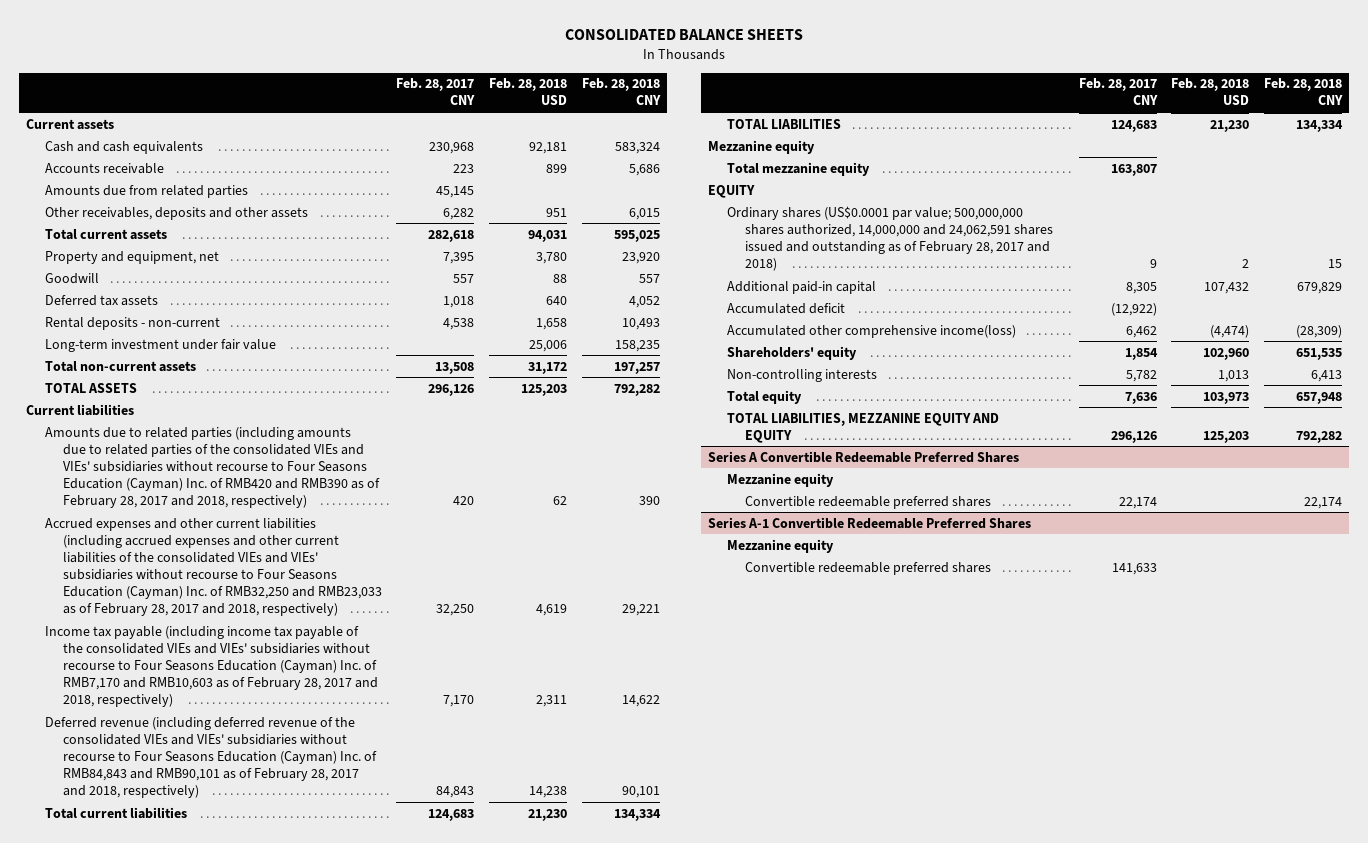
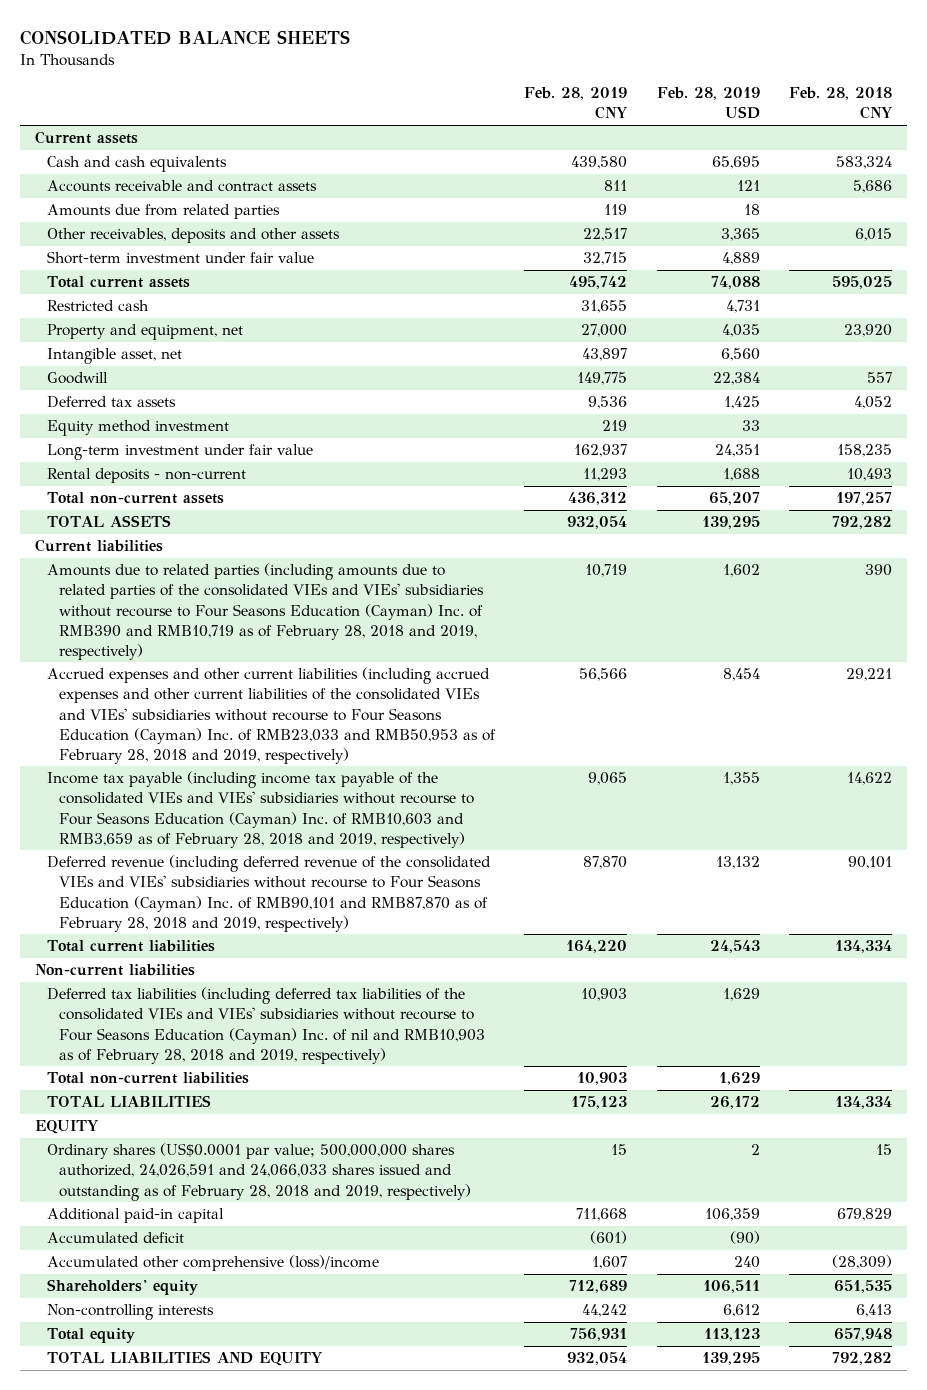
- | Feb. 28, 2017 CNY | Feb. 28, 2018 USD | Feb. 28, 2018 CNY
+ | Feb. 28, 2019 CNY | Feb. 28, 2019 USD | Feb. 28, 2018 CNY
- Accounts receivable | 223 | 899 | 5,686
+ Accounts receivable and contract assets | 811 | 121 | 5,686
+ Short-term investment under fair value | 32,715 | 4,889 |
+ Restricted cash | 31,655 | 4,731 |
+ Intangible asset, net | 43,897 | 6,560 |
+ Equity method investment | 219 | 33 |
moved down: Rental deposits - non-current | 11,293 | 1,688 | 10,493
- Amounts due to related parties (including amounts due to related parties of the consolidated VIEs and VIEs' subsidiaries without recourse to Four Seasons Education (Cayman) Inc. of RMB420 and RMB390 as of February 28, 2017 and 2018, respectively) | 420 | 62 | 390
- Accrued expenses and other current liabilities (including accrued expenses and other current liabilities of the consolidated VIEs and VIEs' subsidiaries without recourse to Four Seasons Education (Cayman) Inc. of RMB32,250 and RMB23,033 as of February 28, 2017 and 2018, respectively) | 32,250 | 4,619 | 29,221
- Income tax payable (including income tax payable of the consolidated VIEs and VIEs' subsidiaries without recourse to Four Seasons Education (Cayman) Inc. of RMB7,170 and RMB10,603 as of February 28, 2017 and 2018, respectively) | 7,170 | 2,311 | 14,622
- Deferred revenue (including deferred revenue of the consolidated VIEs and VIEs' subsidiaries without recourse to Four Seasons Education (Cayman) Inc. of RMB84,843 and RMB90,101 as of February 28, 2017 and 2018, respectively) | 84,843 | 14,238 | 90,101
+ Amounts due to related parties (including amounts due to related parties of the consolidated VIEs and VIEs' subsidiaries without recourse to Four Seasons Education (Cayman) Inc. of RMB390 and RMB10,719 as of February 28, 2018 and 2019, respectively) | 10,719 | 1,602 | 390
+ Accrued expenses and other current liabilities (including accrued expenses and other current liabilities of the consolidated VIEs and VIEs' subsidiaries without recourse to Four Seasons Education (Cayman) Inc. of RMB23,033 and RMB50,953 as of February 28, 2018 and 2019, respectively) | 56,566 | 8,454 | 29,221
+ Income tax payable (including income tax payable of the consolidated VIEs and VIEs' subsidiaries without recourse to Four Seasons Education (Cayman) Inc. of RMB10,603 and RMB3,659 as of February 28, 2018 and 2019, respectively) | 9,065 | 1,355 | 14,622
+ Deferred revenue (including deferred revenue of the consolidated VIEs and VIEs' subsidiaries without recourse to Four Seasons Education (Cayman) Inc. of RMB90,101 and RMB87,870 as of February 28, 2018 and 2019, respectively) | 87,870 | 13,132 | 90,101
+ Non-current liabilities
+ Deferred tax liabilities (including deferred tax liabilities of the consolidated VIEs and VIEs' subsidiaries without recourse to Four Seasons Education (Cayman) Inc. of nil and RMB10,903 as of February 28, 2018 and 2019, respectively) | 10,903 | 1,629 |
+ Total non-current liabilities | 10,903 | 1,629 |
- Mezzanine equity
- Total mezzanine equity | 163,807 | |
- Ordinary shares (US$0.0001 par value; 500,000,000 shares authorized, 14,000,000 and 24,062,591 shares issued and outstanding as of February 28, 2017 and 2018) | 9 | 2 | 15
+ Ordinary shares (US$0.0001 par value; 500,000,000 shares authorized, 24,026,591 and 24,066,033 shares issued and outstanding as of February 28, 2018 and 2019, respectively) | 15 | 2 | 15
- Accumulated other comprehensive income(loss) | 6,462 | (4,474) | (28,309)
+ Accumulated other comprehensive (loss)/income | 1,607 | 240 | (28,309)
- TOTAL LIABILITIES, MEZZANINE EQUITY AND EQUITY | 296,126 | 125,203 | 792,282
- Series A Convertible Redeemable Preferred Shares
- Mezzanine equity
- Convertible redeemable preferred shares | 22,174 | | 22,174
- Series A-1 Convertible Redeemable Preferred Shares
- Mezzanine equity
- Convertible redeemable preferred shares | 141,633 | |
+ TOTAL LIABILITIES AND EQUITY | 932,054 | 139,295 | 792,282

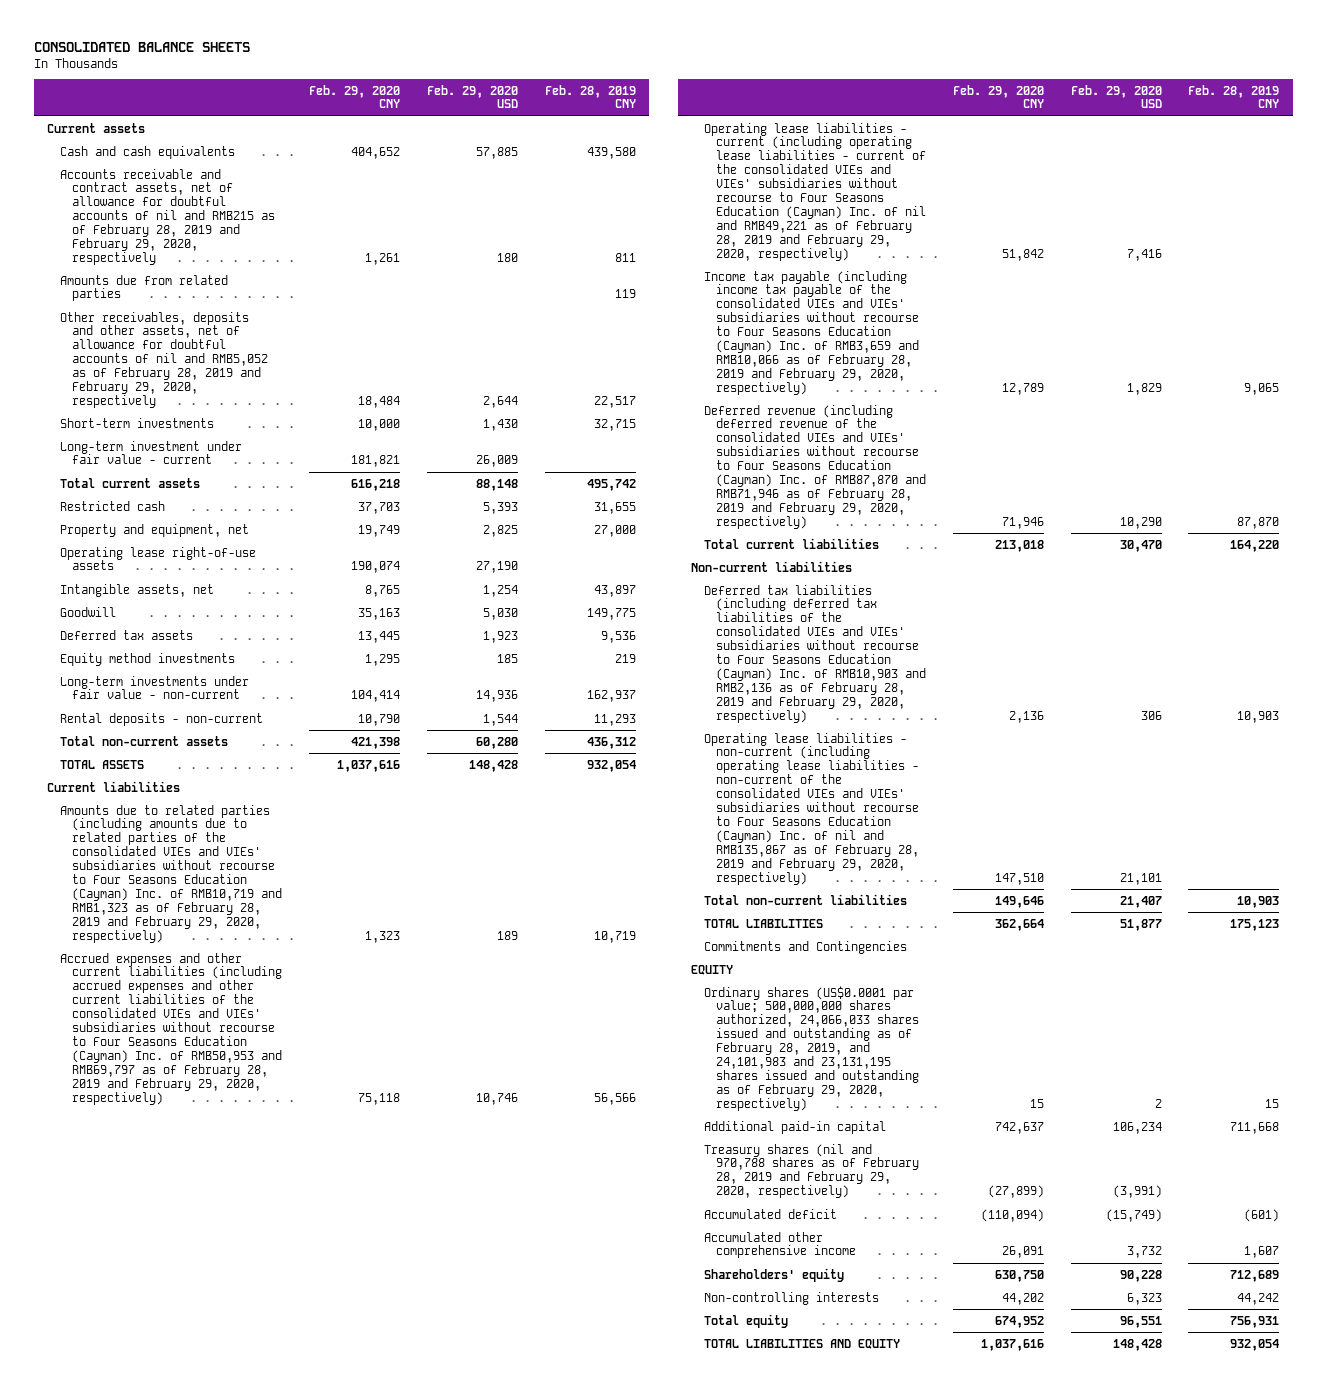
- | Feb. 28, 2019 CNY | Feb. 28, 2019 USD | Feb. 28, 2018 CNY
+ | Feb. 29, 2020 CNY | Feb. 29, 2020 USD | Feb. 28, 2019 CNY
- Accounts receivable and contract assets | 811 | 121 | 5,686
+ Accounts receivable and contract assets, net of allowance for doubtful accounts of nil and RMB215 as of February 28, 2019 and February 29, 2020, respectively | 1,261 | 180 | 811
- Other receivables, deposits and other assets | 22,517 | 3,365 | 6,015
- Short-term investment under fair value | 32,715 | 4,889 |
+ Other receivables, deposits and other assets, net of allowance for doubtful accounts of nil and RMB5,052 as of February 28, 2019 and February 29, 2020, respectively | 18,484 | 2,644 | 22,517
+ Short-term investments | 10,000 | 1,430 | 32,715
+ Long-term investment under fair value - current | 181,821 | 26,009 |
- Intangible asset, net | 43,897 | 6,560 |
+ Operating lease right-of-use assets | 190,074 | 27,190 |
+ Intangible assets, net | 8,765 | 1,254 | 43,897
- Equity method investment | 219 | 33 |
- Long-term investment under fair value | 162,937 | 24,351 | 158,235
+ Equity method investments | 1,295 | 185 | 219
+ Long-term investments under fair value - non-current | 104,414 | 14,936 | 162,937
- Amounts due to related parties (including amounts due to related parties of the consolidated VIEs and VIEs' subsidiaries without recourse to Four Seasons Education (Cayman) Inc. of RMB390 and RMB10,719 as of February 28, 2018 and 2019, respectively) | 10,719 | 1,602 | 390
- Accrued expenses and other current liabilities (including accrued expenses and other current liabilities of the consolidated VIEs and VIEs' subsidiaries without recourse to Four Seasons Education (Cayman) Inc. of RMB23,033 and RMB50,953 as of February 28, 2018 and 2019, respectively) | 56,566 | 8,454 | 29,221
- Income tax payable (including income tax payable of the consolidated VIEs and VIEs' subsidiaries without recourse to Four Seasons Education (Cayman) Inc. of RMB10,603 and RMB3,659 as of February 28, 2018 and 2019, respectively) | 9,065 | 1,355 | 14,622
- Deferred revenue (including deferred revenue of the consolidated VIEs and VIEs' subsidiaries without recourse to Four Seasons Education (Cayman) Inc. of RMB90,101 and RMB87,870 as of February 28, 2018 and 2019, respectively) | 87,870 | 13,132 | 90,101
+ Amounts due to related parties (including amounts due to related parties of the consolidated VIEs and VIEs' subsidiaries without recourse to Four Seasons Education (Cayman) Inc. of RMB10,719 and RMB1,323 as of February 28, 2019 and February 29, 2020, respectively) | 1,323 | 189 | 10,719
+ Accrued expenses and other current liabilities (including accrued expenses and other current liabilities of the consolidated VIEs and VIEs' subsidiaries without recourse to Four Seasons Education (Cayman) Inc. of RMB50,953 and RMB69,797 as of February 28, 2019 and February 29, 2020, respectively) | 75,118 | 10,746 | 56,566
+ Operating lease liabilities - current (including operating lease liabilities - current of the consolidated VIEs and VIEs' subsidiaries without recourse to Four Seasons Education (Cayman) Inc. of nil and RMB49,221 as of February 28, 2019 and February 29, 2020, respectively) | 51,842 | 7,416 |
+ Income tax payable (including income tax payable of the consolidated VIEs and VIEs' subsidiaries without recourse to Four Seasons Education (Cayman) Inc. of RMB3,659 and RMB10,066 as of February 28, 2019 and February 29, 2020, respectively) | 12,789 | 1,829 | 9,065
+ Deferred revenue (including deferred revenue of the consolidated VIEs and VIEs' subsidiaries without recourse to Four Seasons Education (Cayman) Inc. of RMB87,870 and RMB71,946 as of February 28, 2019 and February 29, 2020, respectively) | 71,946 | 10,290 | 87,870
- Deferred tax liabilities (including deferred tax liabilities of the consolidated VIEs and VIEs' subsidiaries without recourse to Four Seasons Education (Cayman) Inc. of nil and RMB10,903 as of February 28, 2018 and 2019, respectively) | 10,903 | 1,629 |
+ Deferred tax liabilities (including deferred tax liabilities of the consolidated VIEs and VIEs' subsidiaries without recourse to Four Seasons Education (Cayman) Inc. of RMB10,903 and RMB2,136 as of February 28, 2019 and February 29, 2020, respectively) | 2,136 | 306 | 10,903
+ Operating lease liabilities - non-current (including operating lease liabilities - non-current of the consolidated VIEs and VIEs' subsidiaries without recourse to Four Seasons Education (Cayman) Inc. of nil and RMB135,867 as of February 28, 2019 and February 29, 2020, respectively) | 147,510 | 21,101 |
+ Commitments and Contingencies
- Ordinary shares (US$0.0001 par value; 500,000,000 shares authorized, 24,026,591 and 24,066,033 shares issued and outstanding as of February 28, 2018 and 2019, respectively) | 15 | 2 | 15
+ Ordinary shares (US$0.0001 par value; 500,000,000 shares authorized, 24,066,033 shares issued and outstanding as of February 28, 2019, and 24,101,983 and 23,131,195 shares issued and outstanding as of February 29, 2020, respectively) | 15 | 2 | 15
+ Treasury shares (nil and 970,788 shares as of February 28, 2019 and February 29, 2020, respectively) | (27,899) | (3,991) |
- Accumulated other comprehensive (loss)/income | 1,607 | 240 | (28,309)
+ Accumulated other comprehensive income | 26,091 | 3,732 | 1,607

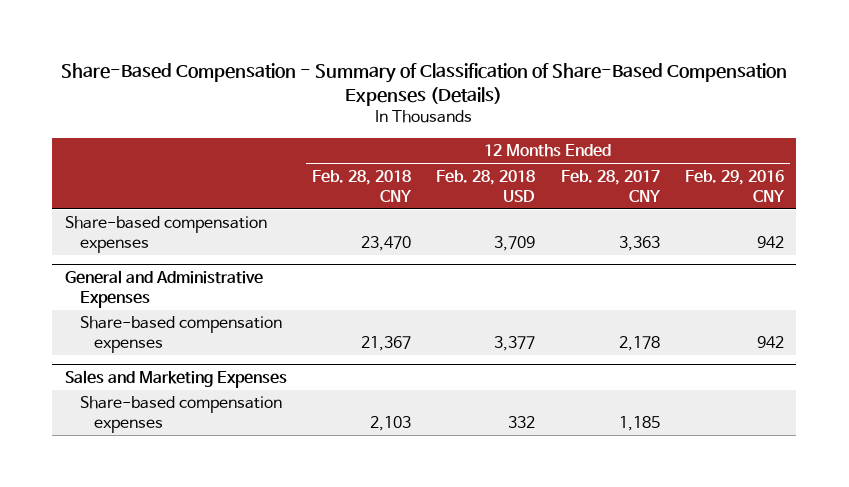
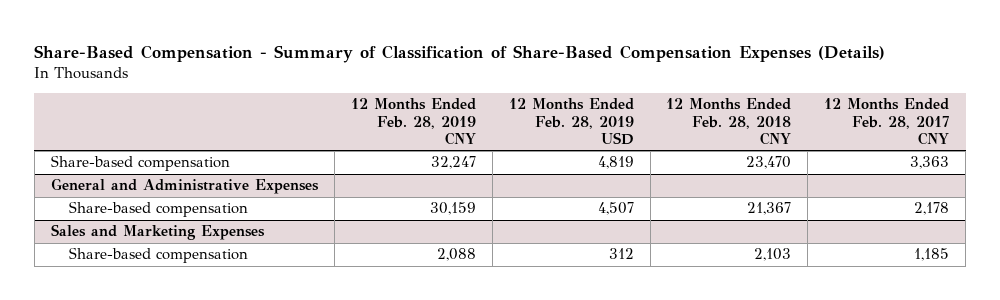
- | 12 Months Ended Feb. 28, 2018 CNY | 12 Months Ended Feb. 28, 2018 USD | 12 Months Ended Feb. 28, 2017 CNY | 12 Months Ended Feb. 29, 2016 CNY
+ | 12 Months Ended Feb. 28, 2019 CNY | 12 Months Ended Feb. 28, 2019 USD | 12 Months Ended Feb. 28, 2018 CNY | 12 Months Ended Feb. 28, 2017 CNY
- Share-based compensation expenses | 23,470 | 3,709 | 3,363 | 942
+ Share-based compensation | 32,247 | 4,819 | 23,470 | 3,363
@ General and Administrative Expenses
- Share-based compensation expenses | 21,367 | 3,377 | 2,178 | 942
+ Share-based compensation | 30,159 | 4,507 | 21,367 | 2,178
@ Sales and Marketing Expenses
- Share-based compensation expenses | 2,103 | 332 | 1,185 |
+ Share-based compensation | 2,088 | 312 | 2,103 | 1,185

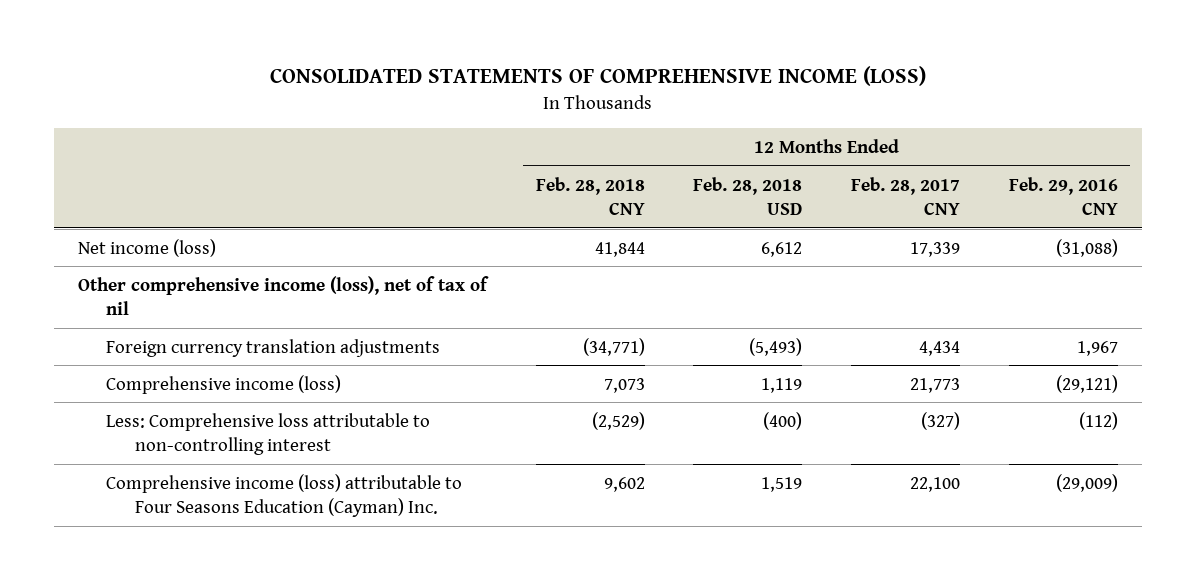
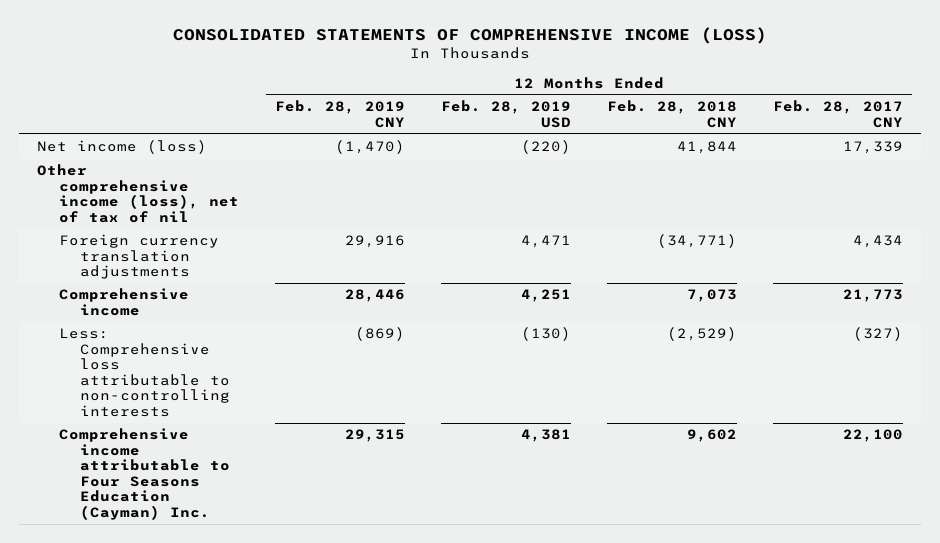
- | 12 Months Ended Feb. 28, 2018 CNY | 12 Months Ended Feb. 28, 2018 USD | 12 Months Ended Feb. 28, 2017 CNY | 12 Months Ended Feb. 29, 2016 CNY
+ | 12 Months Ended Feb. 28, 2019 CNY | 12 Months Ended Feb. 28, 2019 USD | 12 Months Ended Feb. 28, 2018 CNY | 12 Months Ended Feb. 28, 2017 CNY
- Comprehensive income (loss) | 7,073 | 1,119 | 21,773 | (29,121)
- Less: Comprehensive loss attributable to non-controlling interest | (2,529) | (400) | (327) | (112)
- Comprehensive income (loss) attributable to Four Seasons Education (Cayman) Inc. | 9,602 | 1,519 | 22,100 | (29,009)
+ Comprehensive income | 28,446 | 4,251 | 7,073 | 21,773
+ Less: Comprehensive loss attributable to non-controlling interests | (869) | (130) | (2,529) | (327)
+ Comprehensive income attributable to Four Seasons Education (Cayman) Inc. | 29,315 | 4,381 | 9,602 | 22,100

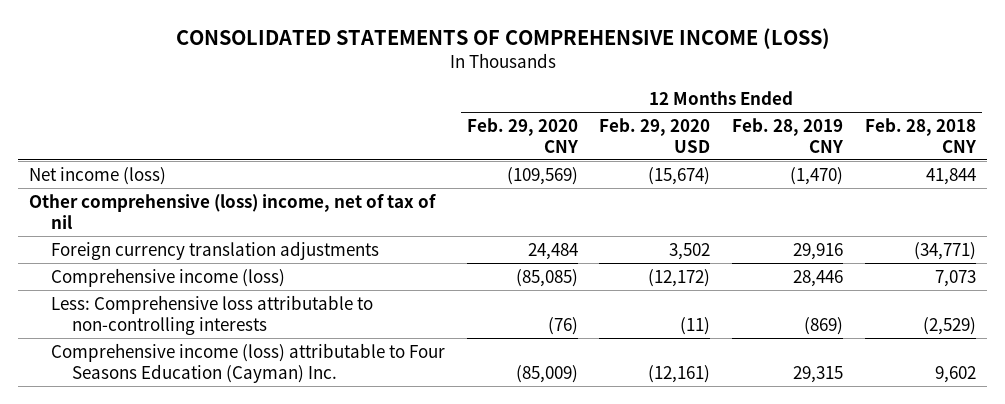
- | 12 Months Ended Feb. 28, 2019 CNY | 12 Months Ended Feb. 28, 2019 USD | 12 Months Ended Feb. 28, 2018 CNY | 12 Months Ended Feb. 28, 2017 CNY
+ | 12 Months Ended Feb. 29, 2020 CNY | 12 Months Ended Feb. 29, 2020 USD | 12 Months Ended Feb. 28, 2019 CNY | 12 Months Ended Feb. 28, 2018 CNY
- Other comprehensive income (loss), net of tax of nil
+ Other comprehensive (loss) income, net of tax of nil
- Comprehensive income | 28,446 | 4,251 | 7,073 | 21,773
+ Comprehensive income (loss) | (85,085) | (12,172) | 28,446 | 7,073
- Comprehensive income attributable to Four Seasons Education (Cayman) Inc. | 29,315 | 4,381 | 9,602 | 22,100
+ Comprehensive income (loss) attributable to Four Seasons Education (Cayman) Inc. | (85,009) | (12,161) | 29,315 | 9,602

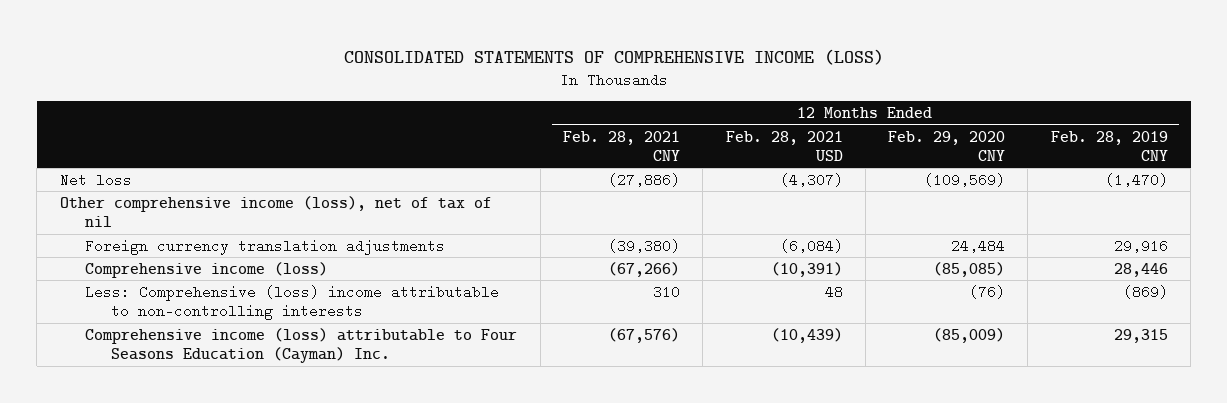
- | 12 Months Ended Feb. 29, 2020 CNY | 12 Months Ended Feb. 29, 2020 USD | 12 Months Ended Feb. 28, 2019 CNY | 12 Months Ended Feb. 28, 2018 CNY
+ | 12 Months Ended Feb. 28, 2021 CNY | 12 Months Ended Feb. 28, 2021 USD | 12 Months Ended Feb. 29, 2020 CNY | 12 Months Ended Feb. 28, 2019 CNY
- Net income (loss) | (109,569) | (15,674) | (1,470) | 41,844
- Other comprehensive (loss) income, net of tax of nil
+ Net loss | (27,886) | (4,307) | (109,569) | (1,470)
+ Other comprehensive income (loss), net of tax of nil
- Less: Comprehensive loss attributable to non-controlling interests | (76) | (11) | (869) | (2,529)
+ Less: Comprehensive (loss) income attributable to non-controlling interests | 310 | 48 | (76) | (869)

